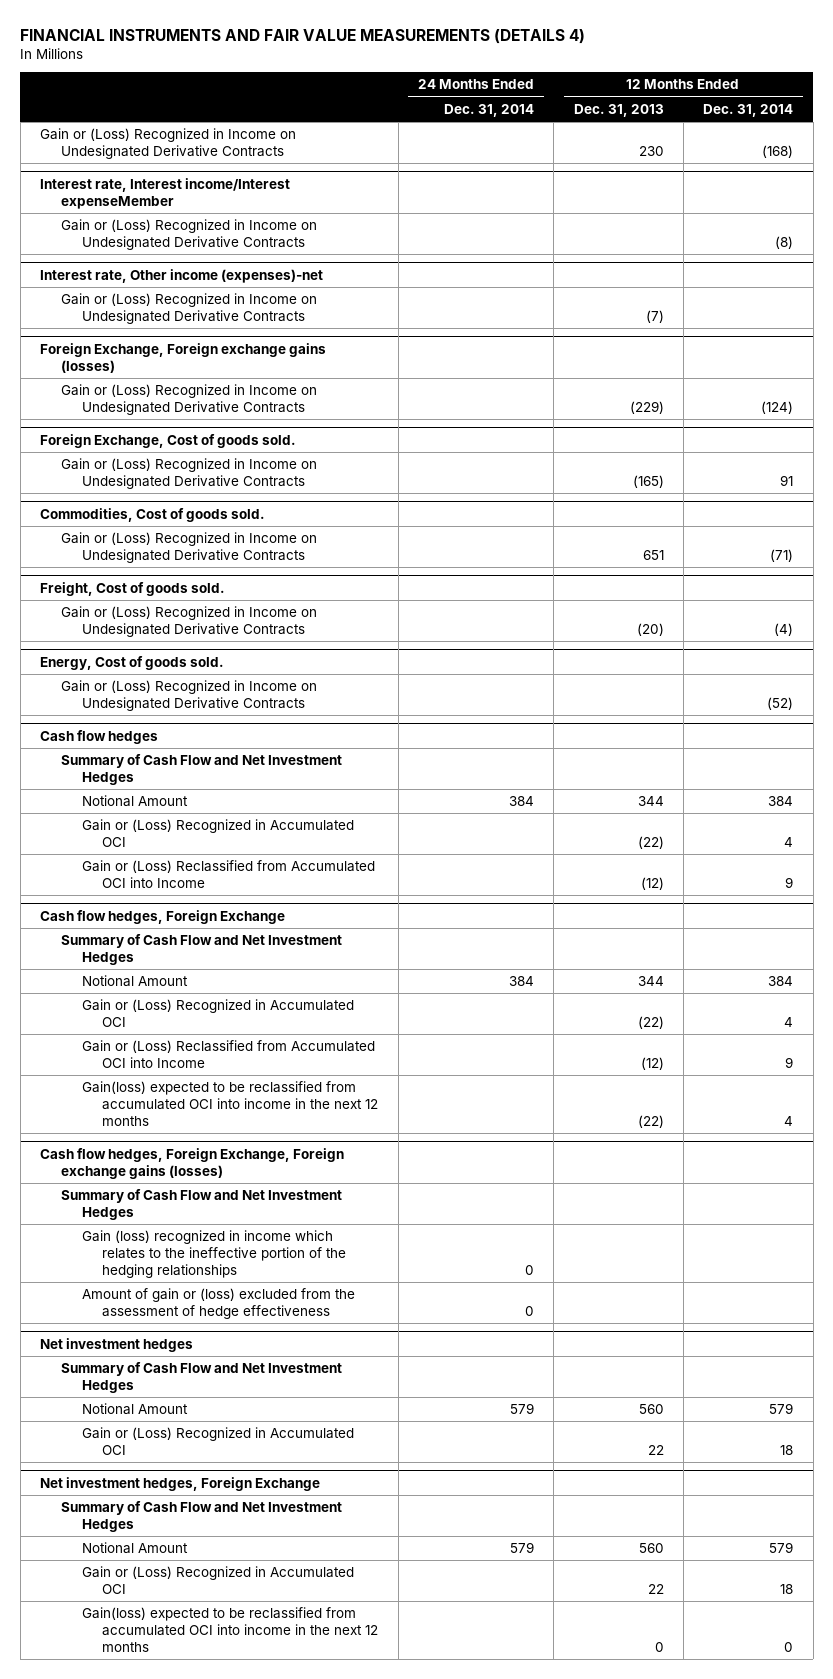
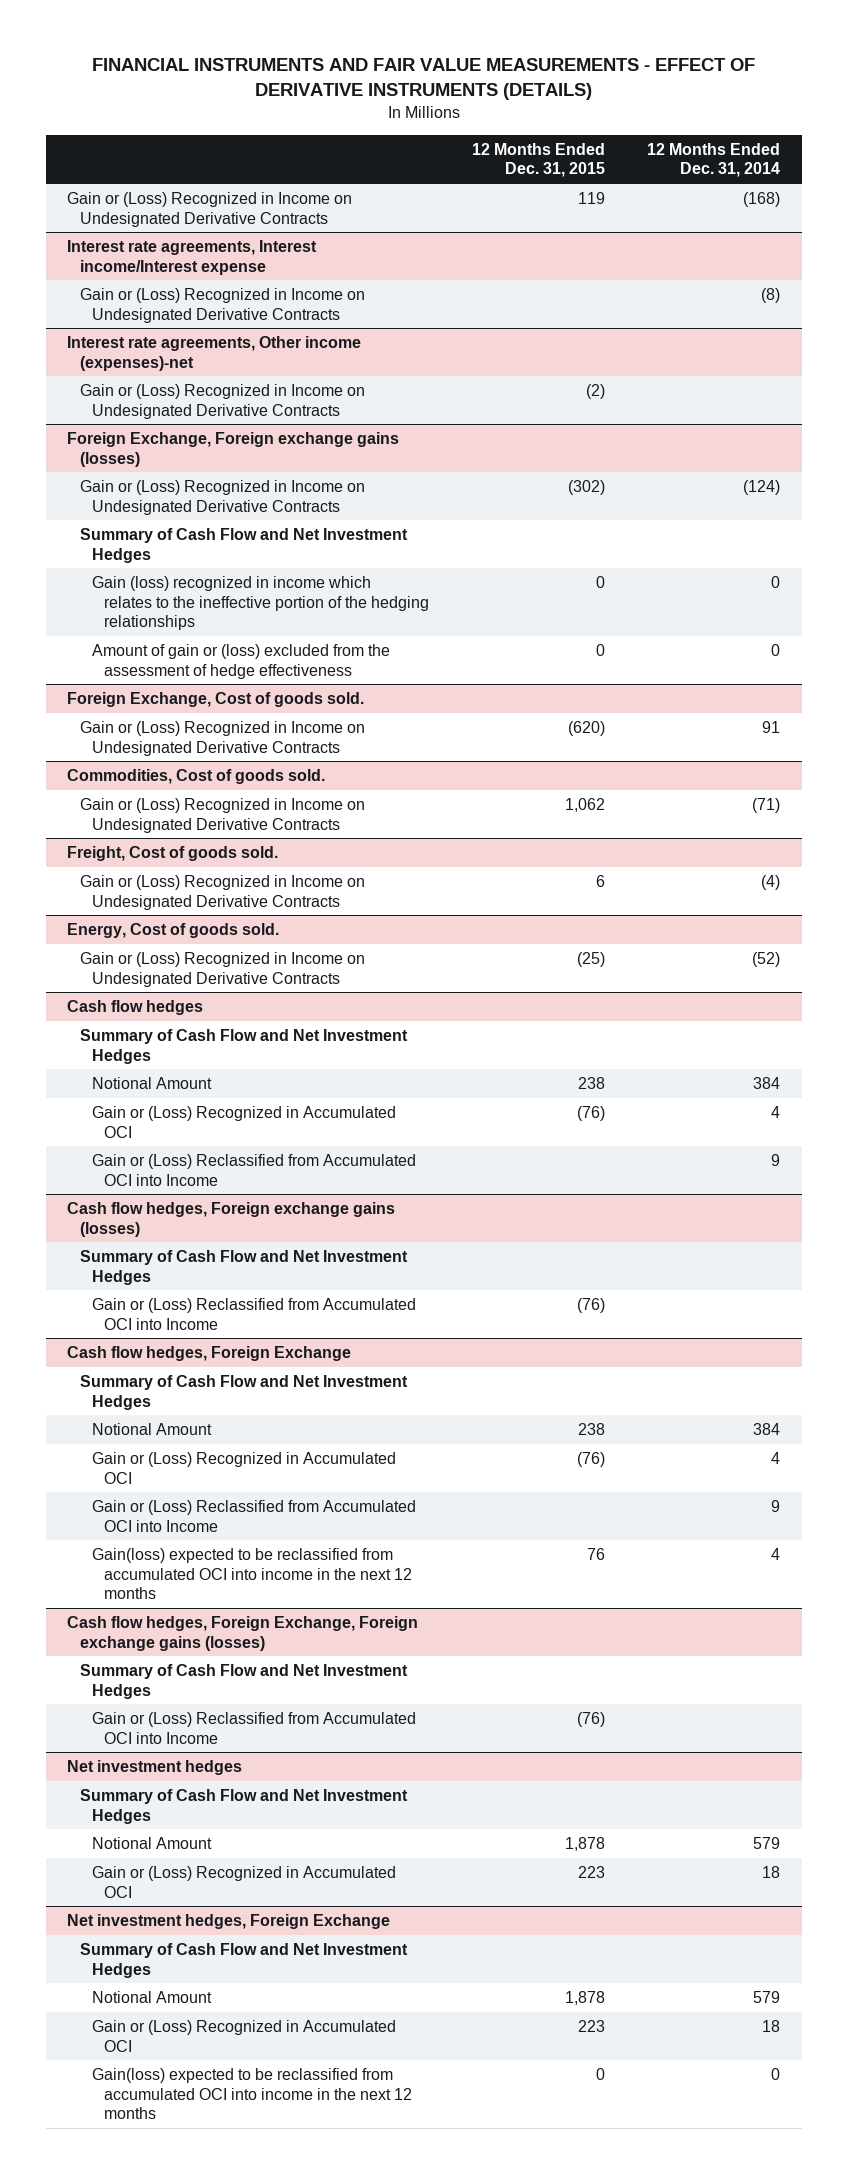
- FINANCIAL INSTRUMENTS AND FAIR VALUE MEASUREMENTS (DETAILS 4)
+ FINANCIAL INSTRUMENTS AND FAIR VALUE MEASUREMENTS - EFFECT OF DERIVATIVE INSTRUMENTS (DETAILS)
- | 24 Months Ended Dec. 31, 2014 | 12 Months Ended Dec. 31, 2013 | 12 Months Ended Dec. 31, 2014
+ | 12 Months Ended Dec. 31, 2015 | 12 Months Ended Dec. 31, 2014
- Interest rate, Interest income/Interest expenseMember
+ Interest rate agreements, Interest income/Interest expense
- Interest rate, Other income (expenses)-net
+ Interest rate agreements, Other income (expenses)-net
@ Foreign Exchange, Foreign exchange gains (losses)
+ Summary of Cash Flow and Net Investment Hedges
+ Gain (loss) recognized in income which relates to the ineffective portion of the hedging relationships | 0 | 0
+ Amount of gain or (loss) excluded from the assessment of hedge effectiveness | 0 | 0
+ Cash flow hedges, Foreign exchange gains (losses)
+ Summary of Cash Flow and Net Investment Hedges
+ Gain or (Loss) Reclassified from Accumulated OCI into Income | (76) |
@ Cash flow hedges, Foreign Exchange, Foreign exchange gains (losses)
- Gain (loss) recognized in income which relates to the ineffective portion of the hedging relationships | 0 | |
- Amount of gain or (loss) excluded from the assessment of hedge effectiveness | 0 | |
+ Gain or (Loss) Reclassified from Accumulated OCI into Income | (76) |

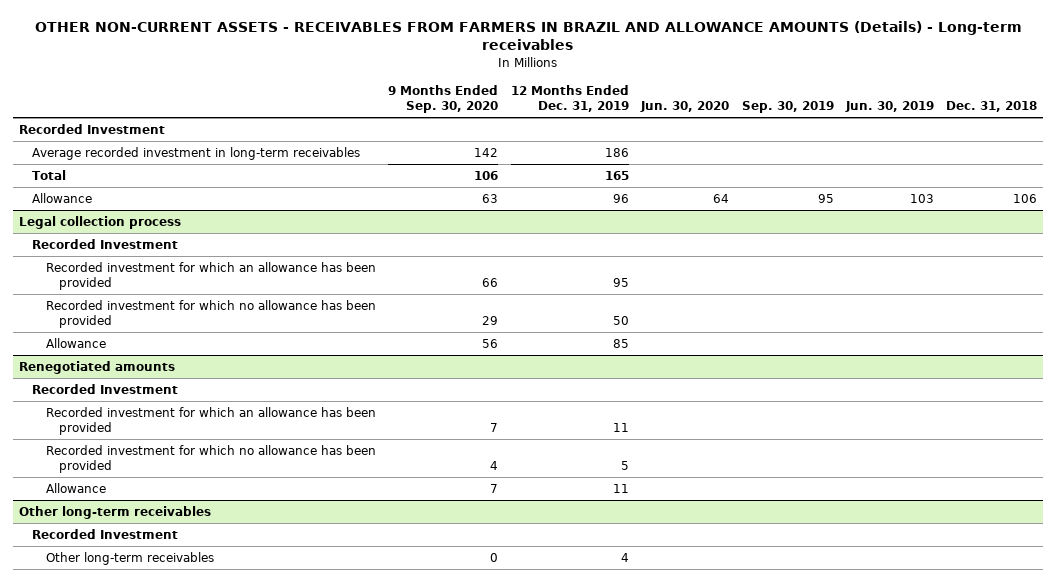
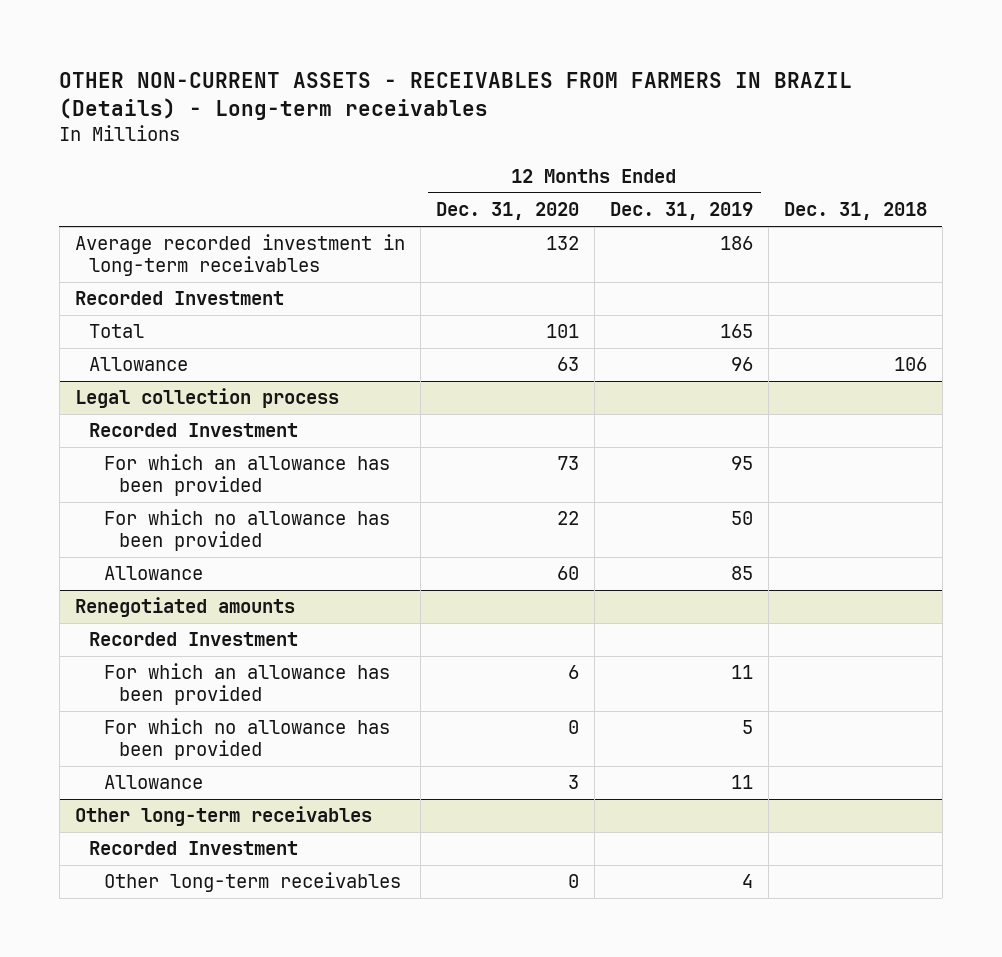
- OTHER NON-CURRENT ASSETS - RECEIVABLES FROM FARMERS IN BRAZIL AND ALLOWANCE AMOUNTS (Details) - Long-term receivables
+ OTHER NON-CURRENT ASSETS - RECEIVABLES FROM FARMERS IN BRAZIL (Details) - Long-term receivables
- | 9 Months Ended Sep. 30, 2020 | 12 Months Ended Dec. 31, 2019 | Jun. 30, 2020 | Sep. 30, 2019 | Jun. 30, 2019 | Dec. 31, 2018
+ | 12 Months Ended Dec. 31, 2020 | 12 Months Ended Dec. 31, 2019 | Dec. 31, 2018
moved down: Recorded Investment
@ Legal collection process
- Recorded investment for which an allowance has been provided | 66 | 95 | | | |
- Recorded investment for which no allowance has been provided | 29 | 50 | | | |
+ For which an allowance has been provided | 73 | 95 |
+ For which no allowance has been provided | 22 | 50 |
@ Renegotiated amounts
- Recorded investment for which an allowance has been provided | 7 | 11 | | | |
- Recorded investment for which no allowance has been provided | 4 | 5 | | | |
+ For which an allowance has been provided | 6 | 11 |
+ For which no allowance has been provided | 0 | 5 |

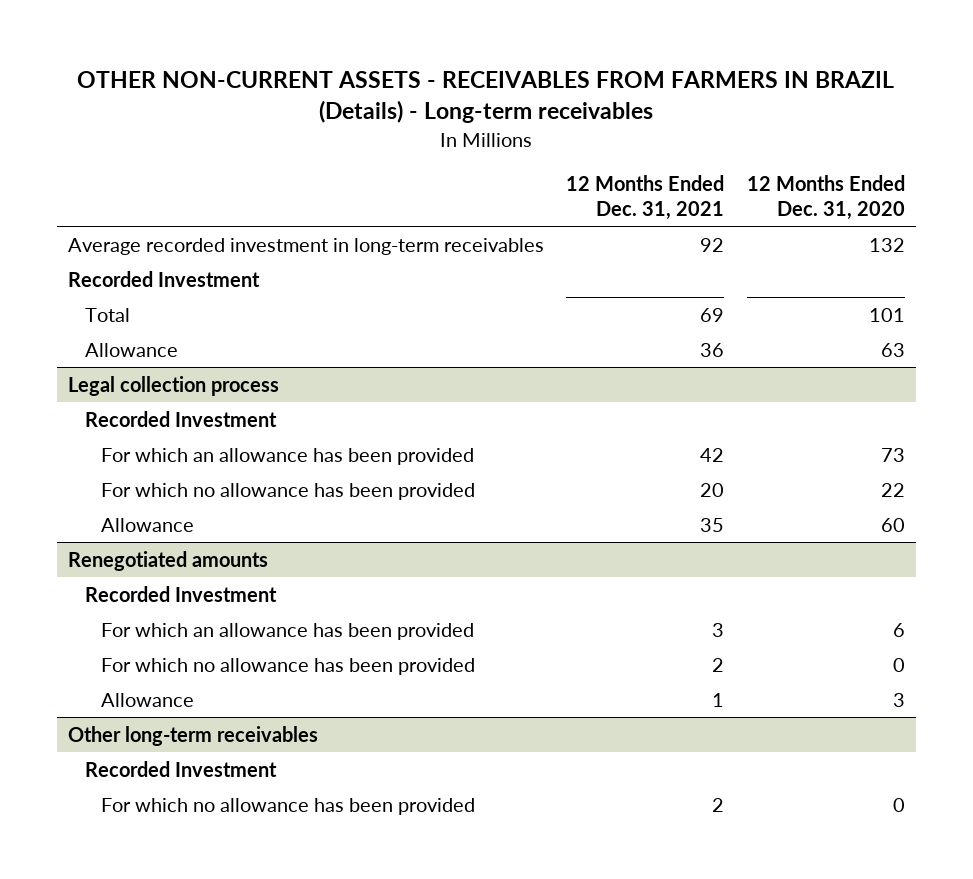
- | 12 Months Ended Dec. 31, 2020 | 12 Months Ended Dec. 31, 2019 | Dec. 31, 2018
+ | 12 Months Ended Dec. 31, 2021 | 12 Months Ended Dec. 31, 2020
@ Other long-term receivables
- Other long-term receivables | 0 | 4 |
+ For which no allowance has been provided | 2 | 0

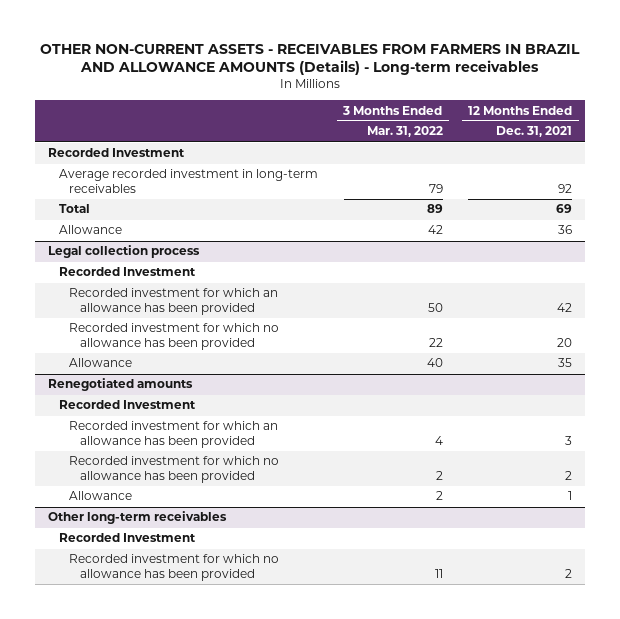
- OTHER NON-CURRENT ASSETS - RECEIVABLES FROM FARMERS IN BRAZIL (Details) - Long-term receivables
+ OTHER NON-CURRENT ASSETS - RECEIVABLES FROM FARMERS IN BRAZIL AND ALLOWANCE AMOUNTS (Details) - Long-term receivables
- | 12 Months Ended Dec. 31, 2021 | 12 Months Ended Dec. 31, 2020
+ | 3 Months Ended Mar. 31, 2022 | 12 Months Ended Dec. 31, 2021
moved down: Average recorded investment in long-term receivables | 79 | 92
@ Legal collection process
- For which an allowance has been provided | 42 | 73
- For which no allowance has been provided | 20 | 22
+ Recorded investment for which an allowance has been provided | 50 | 42
+ Recorded investment for which no allowance has been provided | 22 | 20
@ Renegotiated amounts
- For which an allowance has been provided | 3 | 6
- For which no allowance has been provided | 2 | 0
+ Recorded investment for which an allowance has been provided | 4 | 3
+ Recorded investment for which no allowance has been provided | 2 | 2
@ Other long-term receivables
- For which no allowance has been provided | 2 | 0
+ Recorded investment for which no allowance has been provided | 11 | 2

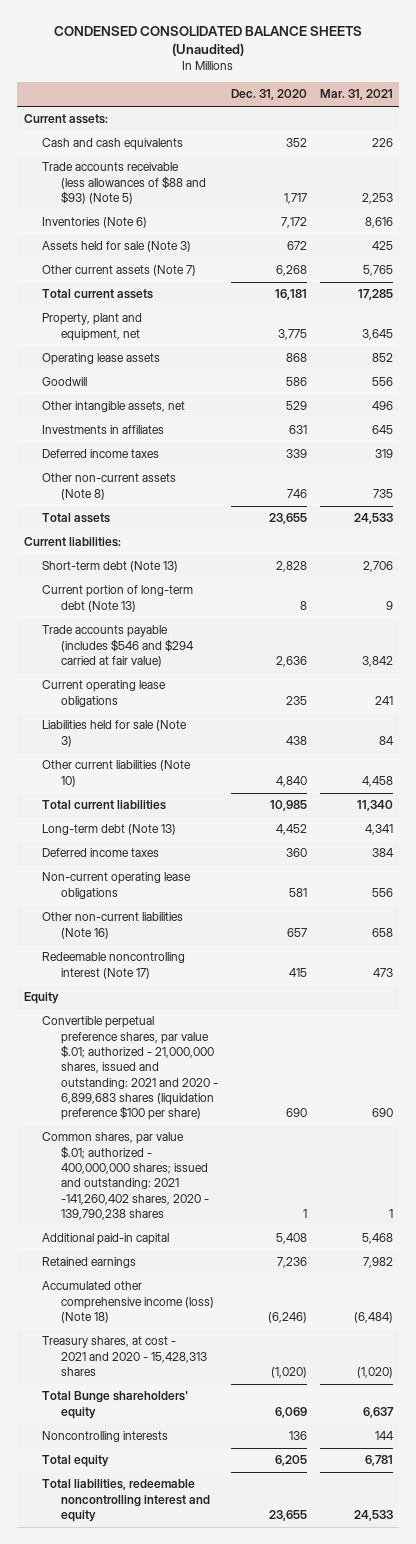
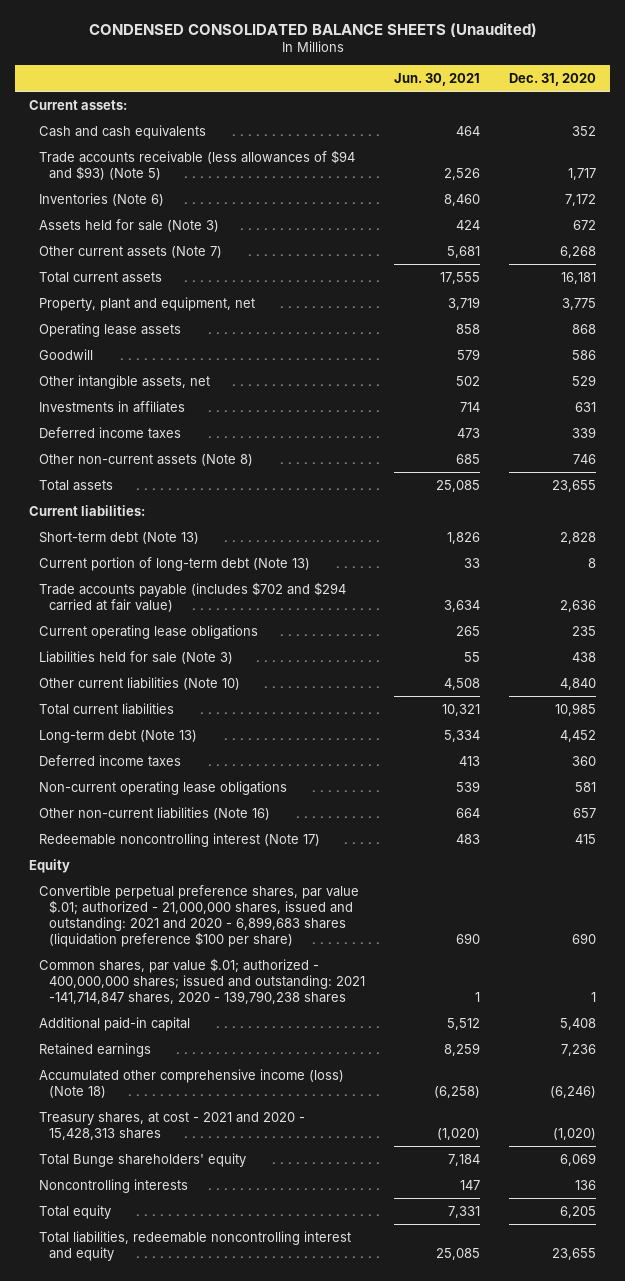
- | Dec. 31, 2020 | Mar. 31, 2021
+ | Jun. 30, 2021 | Dec. 31, 2020
- Trade accounts receivable (less allowances of $88 and $93) (Note 5) | 1,717 | 2,253
+ Trade accounts receivable (less allowances of $94 and $93) (Note 5) | 2,526 | 1,717
- Trade accounts payable (includes $546 and $294 carried at fair value) | 2,636 | 3,842
+ Trade accounts payable (includes $702 and $294 carried at fair value) | 3,634 | 2,636
- Common shares, par value $.01; authorized - 400,000,000 shares; issued and outstanding: 2021 -141,260,402 shares, 2020 - 139,790,238 shares | 1 | 1
+ Common shares, par value $.01; authorized - 400,000,000 shares; issued and outstanding: 2021 -141,714,847 shares, 2020 - 139,790,238 shares | 1 | 1

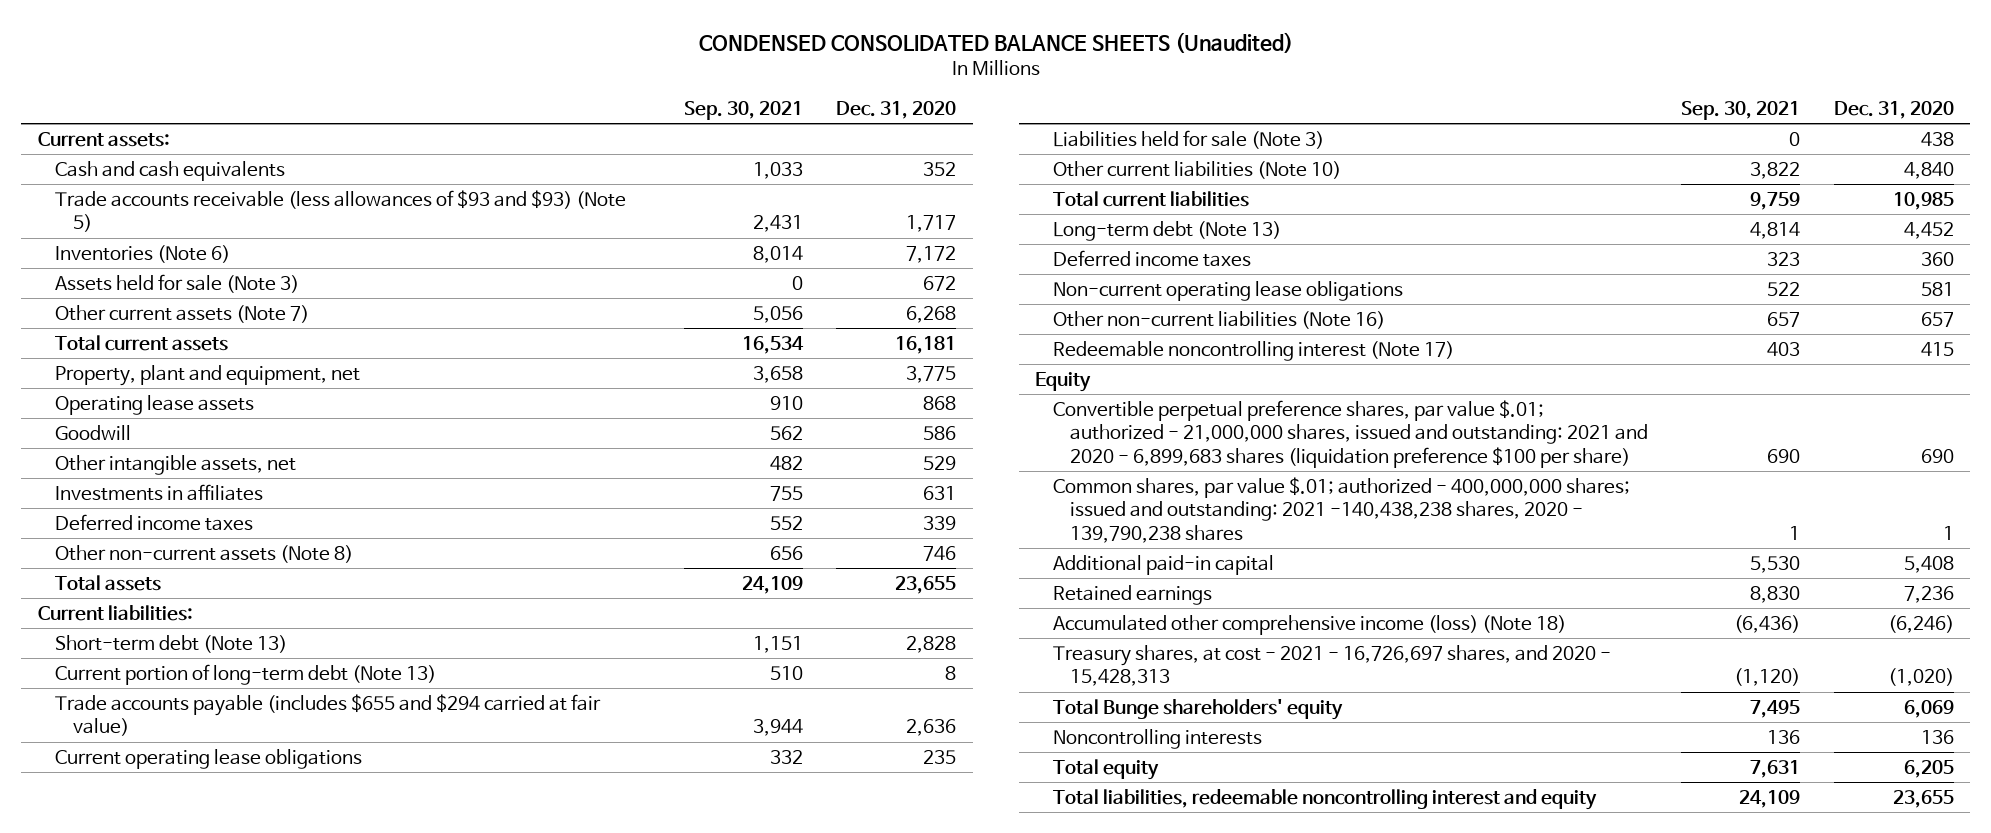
- | Jun. 30, 2021 | Dec. 31, 2020
+ | Sep. 30, 2021 | Dec. 31, 2020
- Trade accounts receivable (less allowances of $94 and $93) (Note 5) | 2,526 | 1,717
+ Trade accounts receivable (less allowances of $93 and $93) (Note 5) | 2,431 | 1,717
- Trade accounts payable (includes $702 and $294 carried at fair value) | 3,634 | 2,636
+ Trade accounts payable (includes $655 and $294 carried at fair value) | 3,944 | 2,636
- Common shares, par value $.01; authorized - 400,000,000 shares; issued and outstanding: 2021 -141,714,847 shares, 2020 - 139,790,238 shares | 1 | 1
+ Common shares, par value $.01; authorized - 400,000,000 shares; issued and outstanding: 2021 -140,438,238 shares, 2020 - 139,790,238 shares | 1 | 1
- Treasury shares, at cost - 2021 and 2020 - 15,428,313 shares | (1,020) | (1,020)
+ Treasury shares, at cost - 2021 - 16,726,697 shares, and 2020 - 15,428,313 | (1,120) | (1,020)

